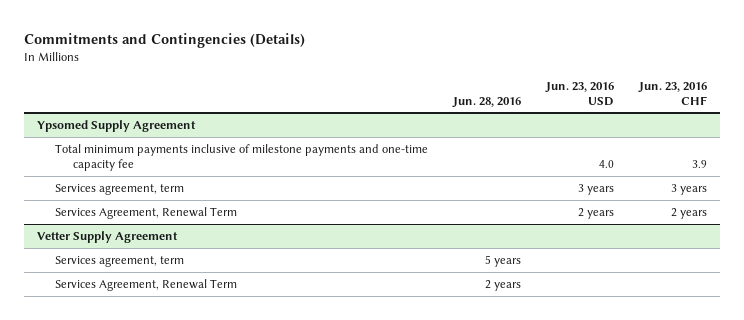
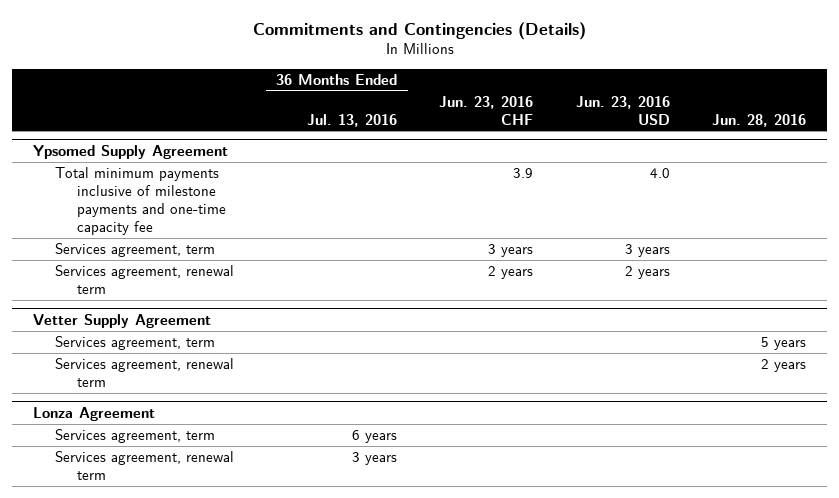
- | Jun. 28, 2016 | Jun. 23, 2016 USD | Jun. 23, 2016 CHF
+ | 36 Months Ended Jul. 13, 2016 | Jun. 23, 2016 CHF | Jun. 23, 2016 USD | Jun. 28, 2016
@ Ypsomed Supply Agreement
- Services Agreement, Renewal Term | | 2 years | 2 years
+ Services agreement, renewal term | | 2 years | 2 years |
@ Vetter Supply Agreement
- Services Agreement, Renewal Term | 2 years | |
+ Services agreement, renewal term | | | | 2 years
+ Lonza Agreement
+ Services agreement, term | 6 years | | |
+ Services agreement, renewal term | 3 years | | |

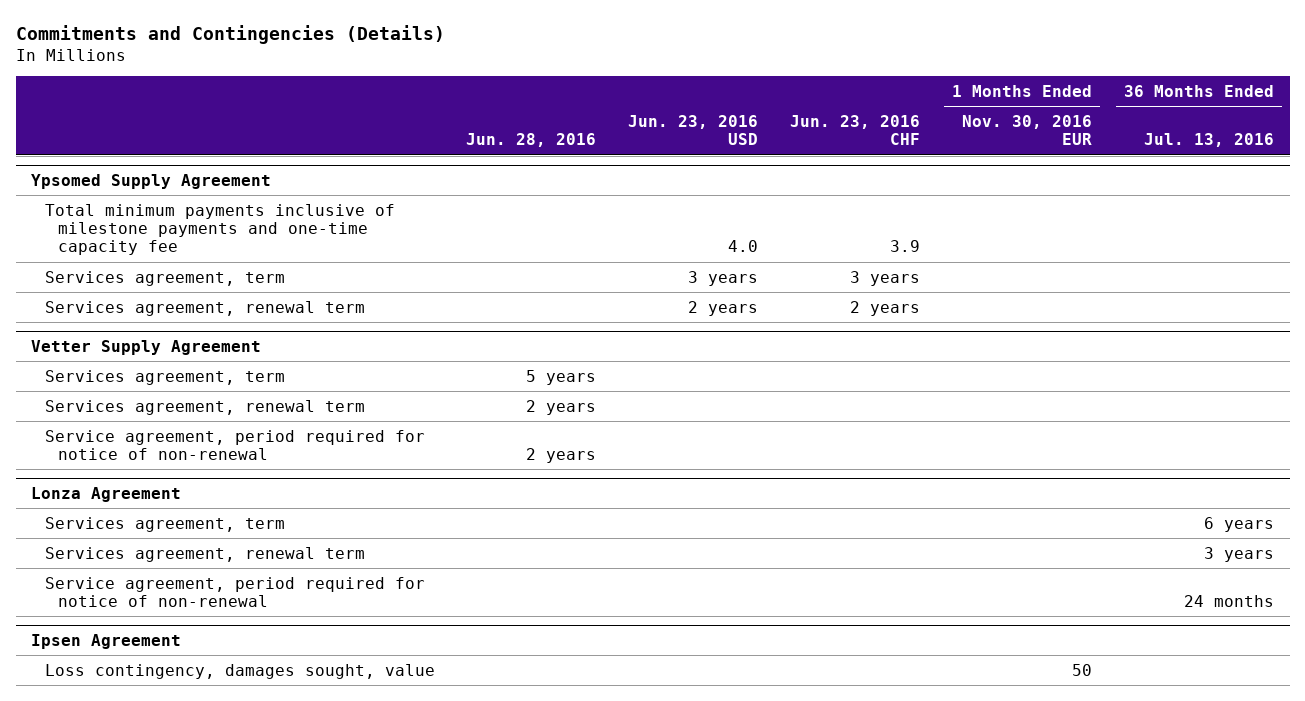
- | 36 Months Ended Jul. 13, 2016 | Jun. 23, 2016 CHF | Jun. 23, 2016 USD | Jun. 28, 2016
+ | Jun. 28, 2016 | Jun. 23, 2016 USD | Jun. 23, 2016 CHF | 1 Months Ended Nov. 30, 2016 EUR | 36 Months Ended Jul. 13, 2016
@ Vetter Supply Agreement
+ Service agreement, period required for notice of non-renewal | 2 years | | | |
@ Lonza Agreement
+ Service agreement, period required for notice of non-renewal | | | | | 24 months
+ Ipsen Agreement
+ Loss contingency, damages sought, value | | | | 50 |

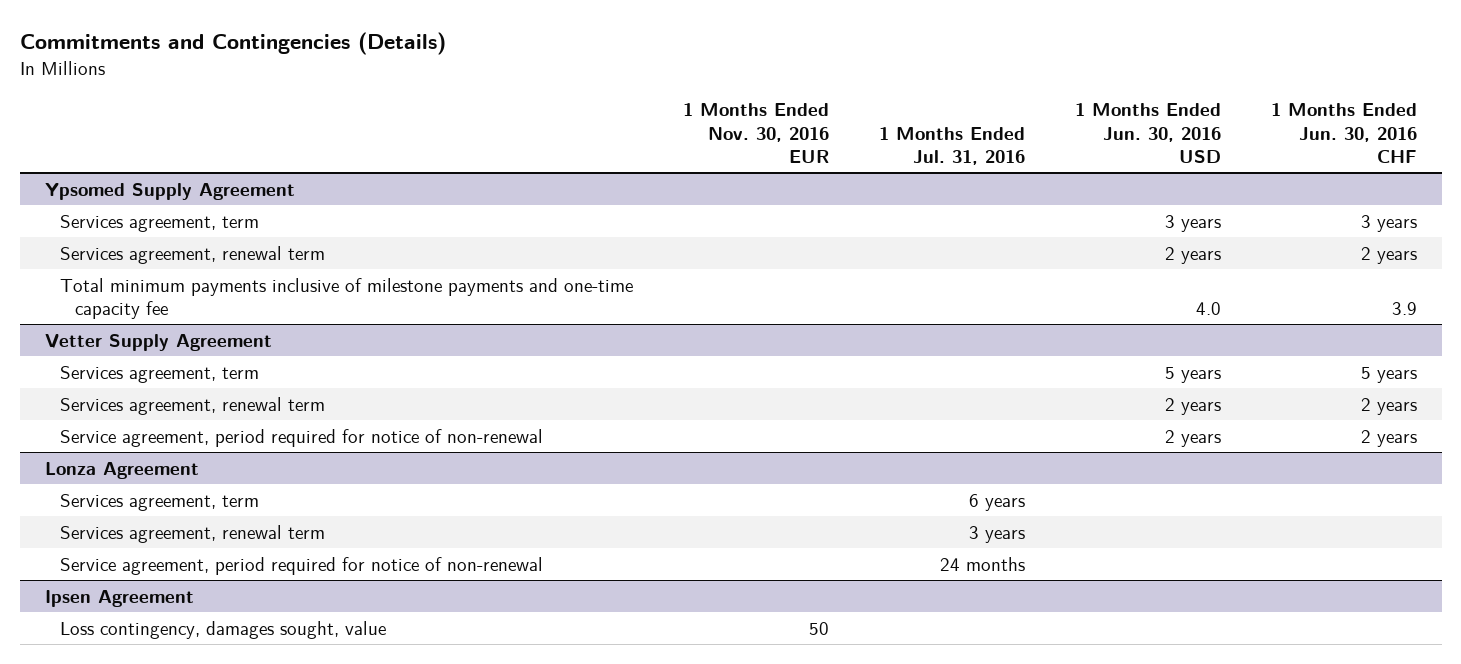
- | Jun. 28, 2016 | Jun. 23, 2016 USD | Jun. 23, 2016 CHF | 1 Months Ended Nov. 30, 2016 EUR | 36 Months Ended Jul. 13, 2016
+ | 1 Months Ended Nov. 30, 2016 EUR | 1 Months Ended Jul. 31, 2016 | 1 Months Ended Jun. 30, 2016 USD | 1 Months Ended Jun. 30, 2016 CHF
@ Ypsomed Supply Agreement
moved down: Total minimum payments inclusive of milestone payments and one-time capacity fee | | | 4.0 | 3.9

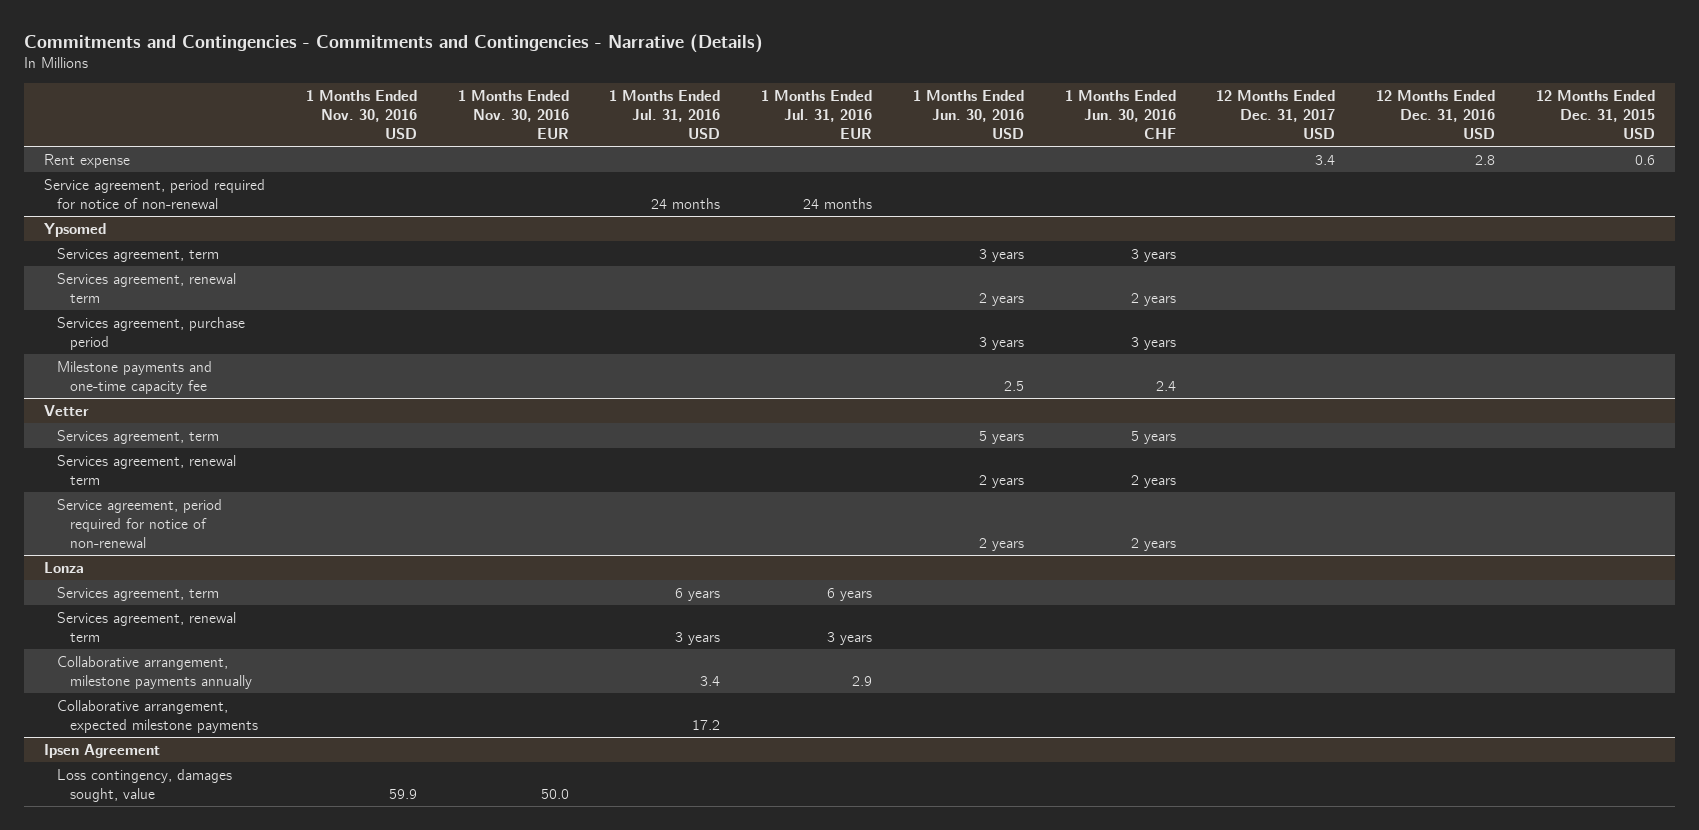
- Commitments and Contingencies (Details)
+ Commitments and Contingencies - Commitments and Contingencies - Narrative (Details)
- | 1 Months Ended Nov. 30, 2016 EUR | 1 Months Ended Jul. 31, 2016 | 1 Months Ended Jun. 30, 2016 USD | 1 Months Ended Jun. 30, 2016 CHF
+ | 1 Months Ended Nov. 30, 2016 USD | 1 Months Ended Nov. 30, 2016 EUR | 1 Months Ended Jul. 31, 2016 USD | 1 Months Ended Jul. 31, 2016 EUR | 1 Months Ended Jun. 30, 2016 USD | 1 Months Ended Jun. 30, 2016 CHF | 12 Months Ended Dec. 31, 2017 USD | 12 Months Ended Dec. 31, 2016 USD | 12 Months Ended Dec. 31, 2015 USD
- Ypsomed Supply Agreement
+ Rent expense | | | | | | | 3.4 | 2.8 | 0.6
+ Service agreement, period required for notice of non-renewal | | | 24 months | 24 months | | | | |
+ Ypsomed
- Total minimum payments inclusive of milestone payments and one-time capacity fee | | | 4.0 | 3.9
- Vetter Supply Agreement
+ Services agreement, purchase period | | | | | 3 years | 3 years | | |
+ Milestone payments and one-time capacity fee | | | | | 2.5 | 2.4 | | |
+ Vetter
- Lonza Agreement
+ Lonza
- Service agreement, period required for notice of non-renewal | | 24 months | |
+ Collaborative arrangement, milestone payments annually | | | 3.4 | 2.9 | | | | |
+ Collaborative arrangement, expected milestone payments | | | 17.2 | | | | | |
@ Ipsen Agreement
- Loss contingency, damages sought, value | 50 | | |
+ Loss contingency, damages sought, value | 59.9 | 50.0 | | | | | | |

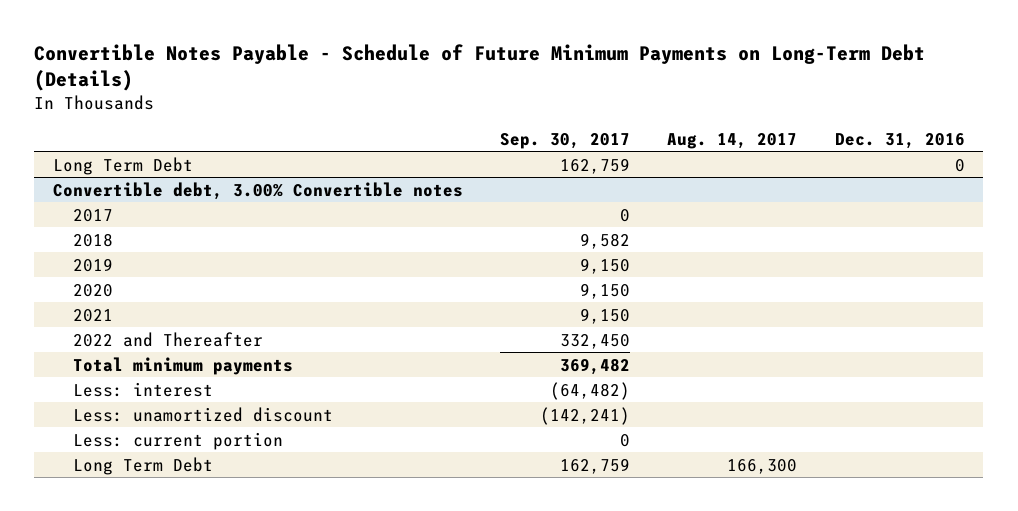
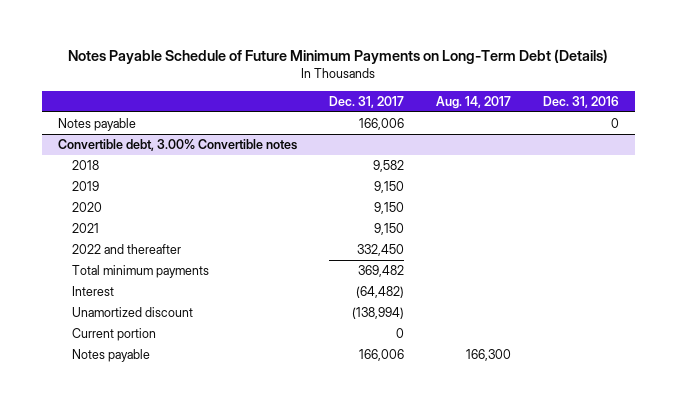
- Convertible Notes Payable - Schedule of Future Minimum Payments on Long-Term Debt (Details)
+ Notes Payable Schedule of Future Minimum Payments on Long-Term Debt (Details)
- | Sep. 30, 2017 | Aug. 14, 2017 | Dec. 31, 2016
+ | Dec. 31, 2017 | Aug. 14, 2017 | Dec. 31, 2016
- Long Term Debt | 162,759 | | 0
+ Notes payable | 166,006 | | 0
@ Convertible debt, 3.00% Convertible notes
- 2017 | 0 | |
- 2022 and Thereafter | 332,450 | |
+ 2022 and thereafter | 332,450 | |
- Less: interest | (64,482) | |
- Less: unamortized discount | (142,241) | |
- Less: current portion | 0 | |
- Long Term Debt | 162,759 | 166,300 |
+ Interest | (64,482) | |
+ Unamortized discount | (138,994) | |
+ Current portion | 0 | |
+ Notes payable | 166,006 | 166,300 |

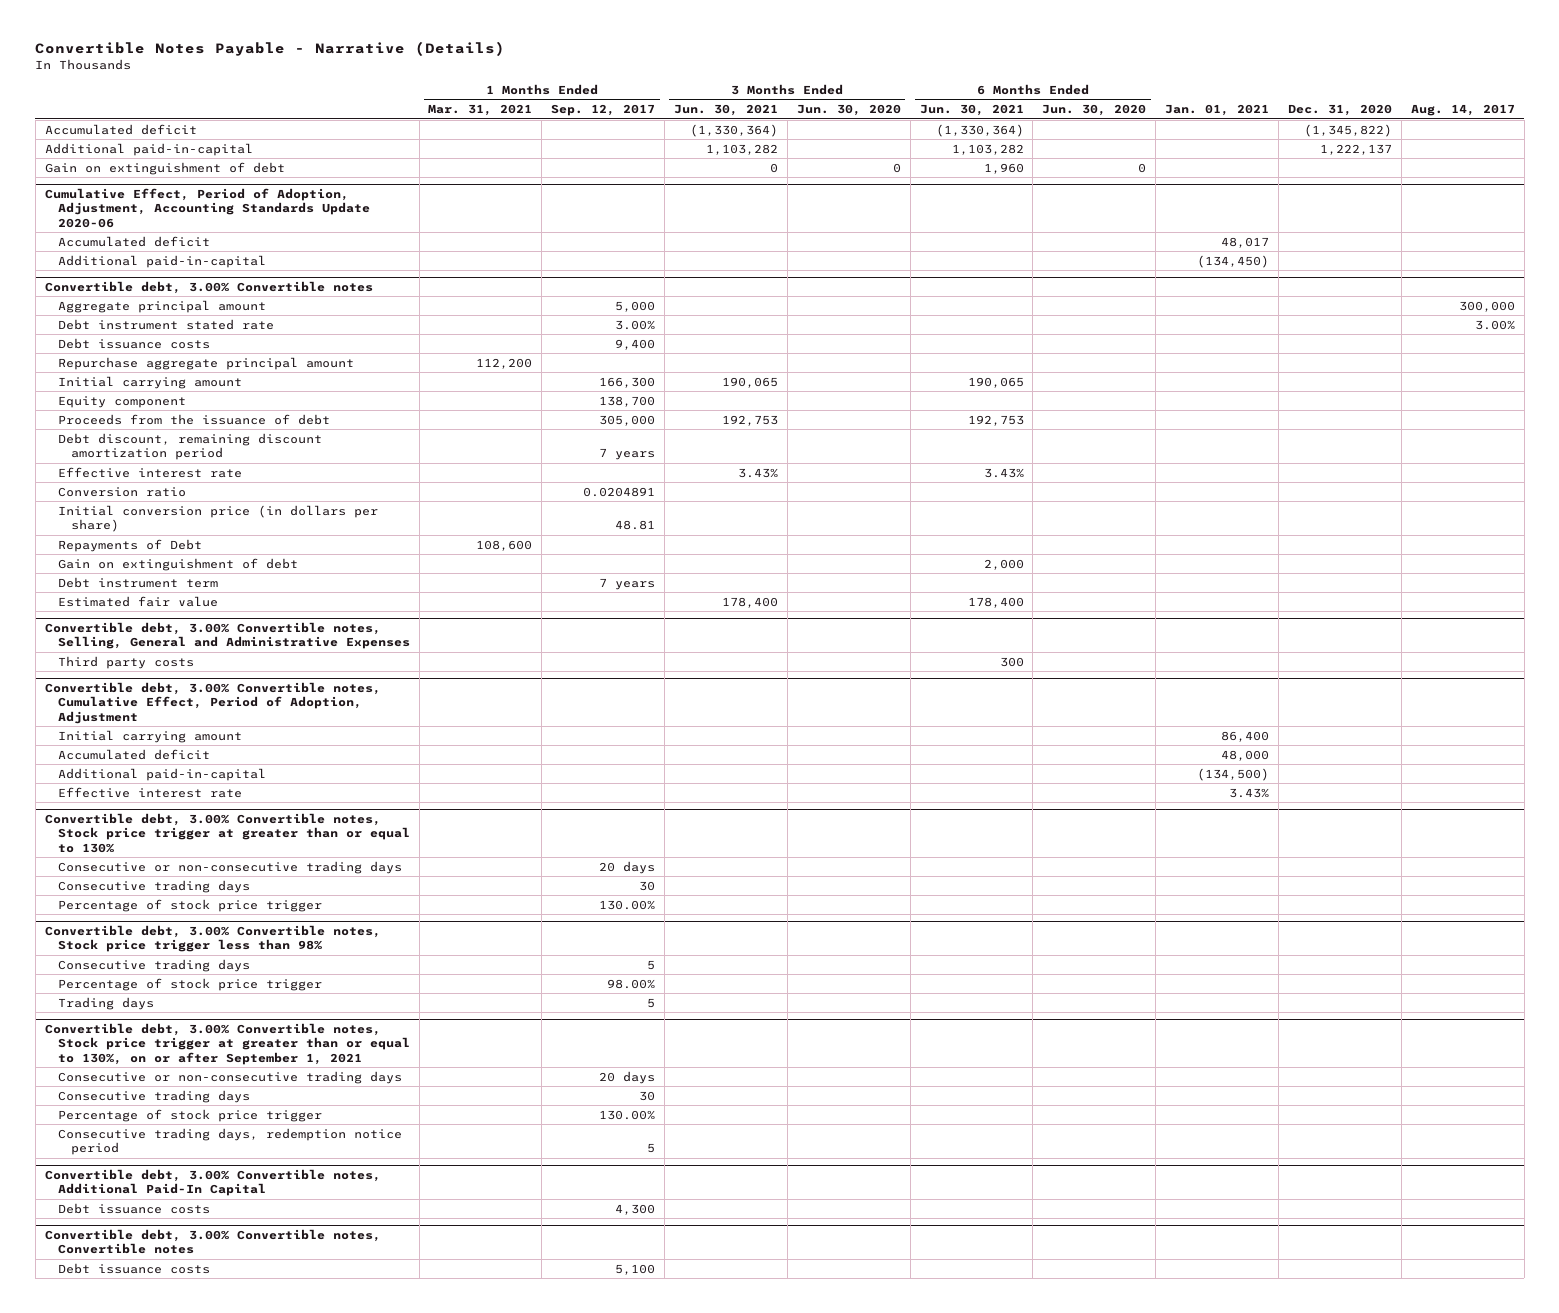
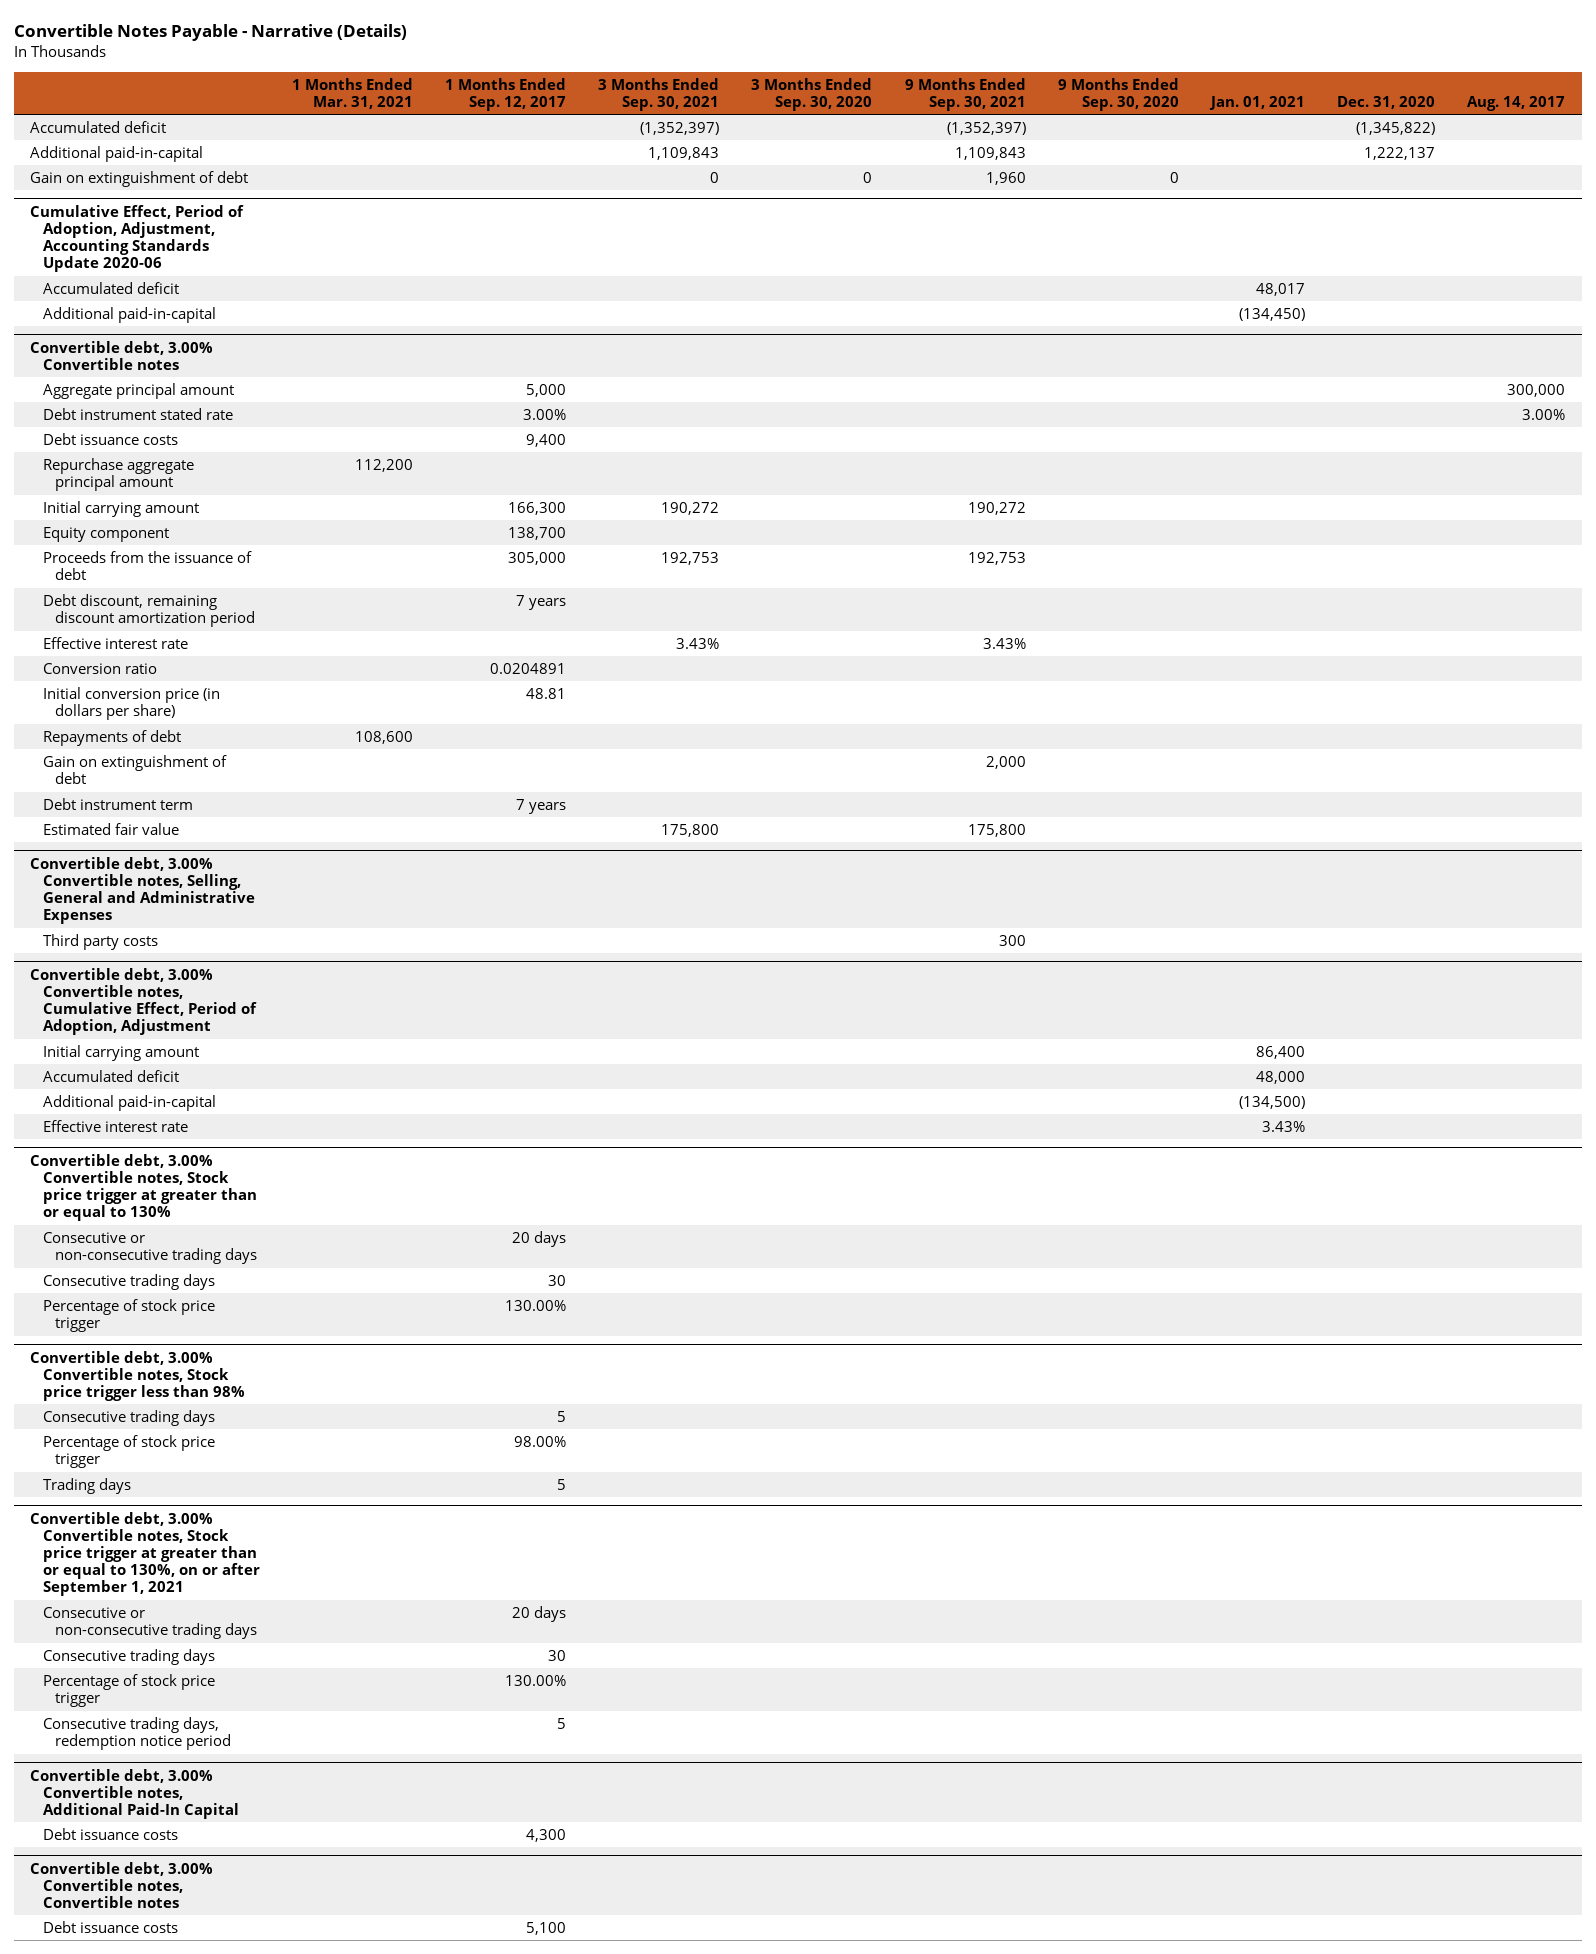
- | 1 Months Ended Mar. 31, 2021 | 1 Months Ended Sep. 12, 2017 | 3 Months Ended Jun. 30, 2021 | 3 Months Ended Jun. 30, 2020 | 6 Months Ended Jun. 30, 2021 | 6 Months Ended Jun. 30, 2020 | Jan. 01, 2021 | Dec. 31, 2020 | Aug. 14, 2017
+ | 1 Months Ended Mar. 31, 2021 | 1 Months Ended Sep. 12, 2017 | 3 Months Ended Sep. 30, 2021 | 3 Months Ended Sep. 30, 2020 | 9 Months Ended Sep. 30, 2021 | 9 Months Ended Sep. 30, 2020 | Jan. 01, 2021 | Dec. 31, 2020 | Aug. 14, 2017
@ Convertible debt, 3.00% Convertible notes
- Repayments of Debt | 108,600 | | | | | | | |
+ Repayments of debt | 108,600 | | | | | | | |

